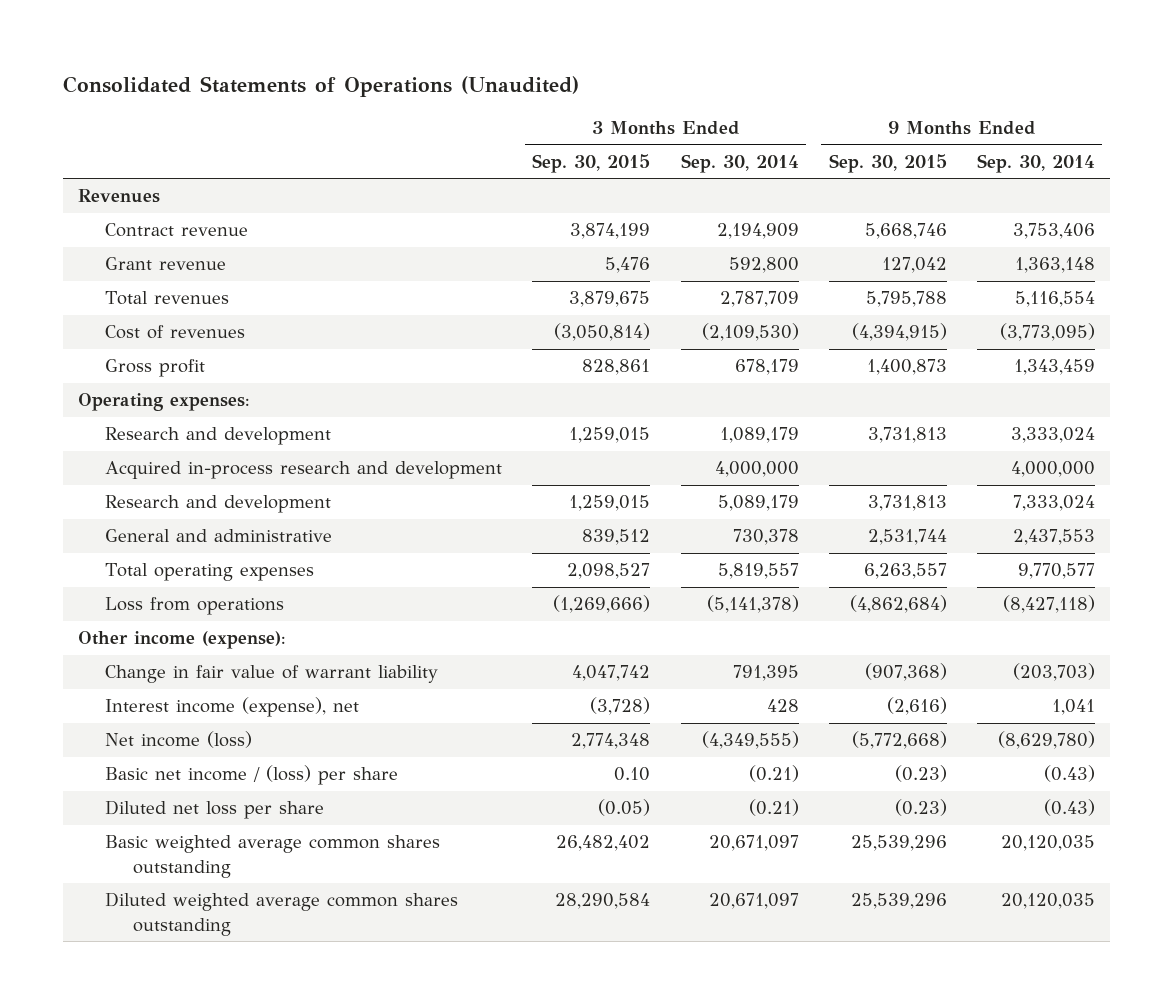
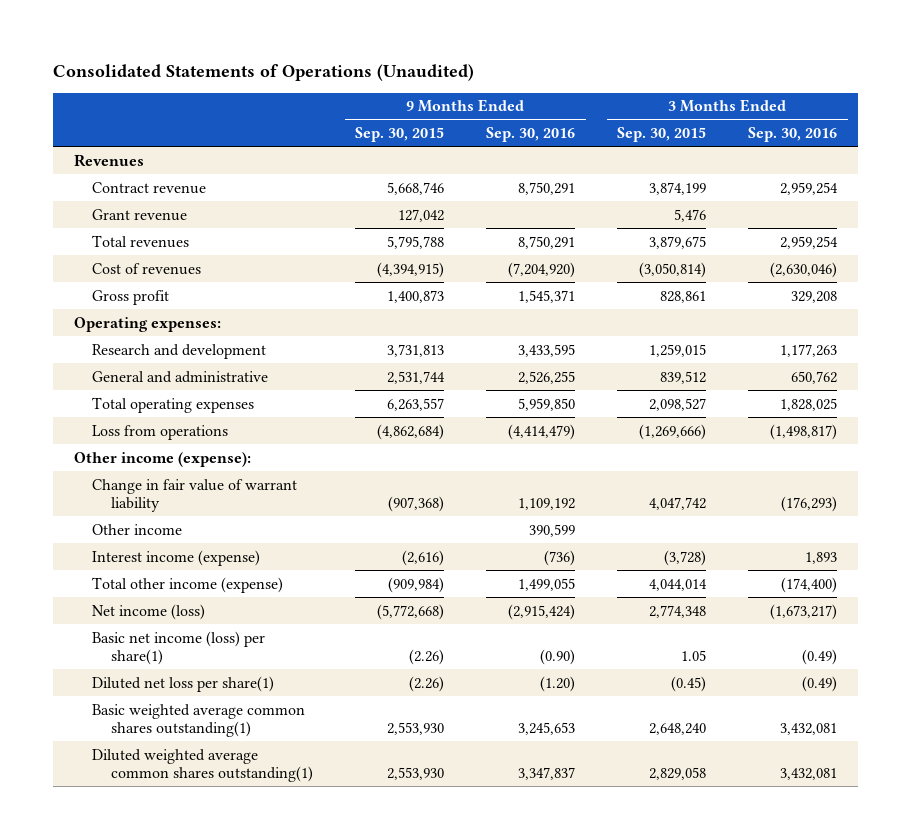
- | 3 Months Ended Sep. 30, 2015 | 3 Months Ended Sep. 30, 2014 | 9 Months Ended Sep. 30, 2015 | 9 Months Ended Sep. 30, 2014
+ | 9 Months Ended Sep. 30, 2015 | 9 Months Ended Sep. 30, 2016 | 3 Months Ended Sep. 30, 2015 | 3 Months Ended Sep. 30, 2016
- Acquired in-process research and development | | 4,000,000 | | 4,000,000
- Research and development | 1,259,015 | 5,089,179 | 3,731,813 | 7,333,024
- Interest income (expense), net | (3,728) | 428 | (2,616) | 1,041
+ Other income | | 390,599 | |
+ Interest income (expense) | (2,616) | (736) | (3,728) | 1,893
+ Total other income (expense) | (909,984) | 1,499,055 | 4,044,014 | (174,400)
- Basic net income / (loss) per share | 0.10 | (0.21) | (0.23) | (0.43)
- Diluted net loss per share | (0.05) | (0.21) | (0.23) | (0.43)
- Basic weighted average common shares outstanding | 26,482,402 | 20,671,097 | 25,539,296 | 20,120,035
- Diluted weighted average common shares outstanding | 28,290,584 | 20,671,097 | 25,539,296 | 20,120,035
+ Basic net income (loss) per share(1) | (2.26) | (0.90) | 1.05 | (0.49)
+ Diluted net loss per share(1) | (2.26) | (1.20) | (0.45) | (0.49)
+ Basic weighted average common shares outstanding(1) | 2,553,930 | 3,245,653 | 2,648,240 | 3,432,081
+ Diluted weighted average common shares outstanding(1) | 2,553,930 | 3,347,837 | 2,829,058 | 3,432,081

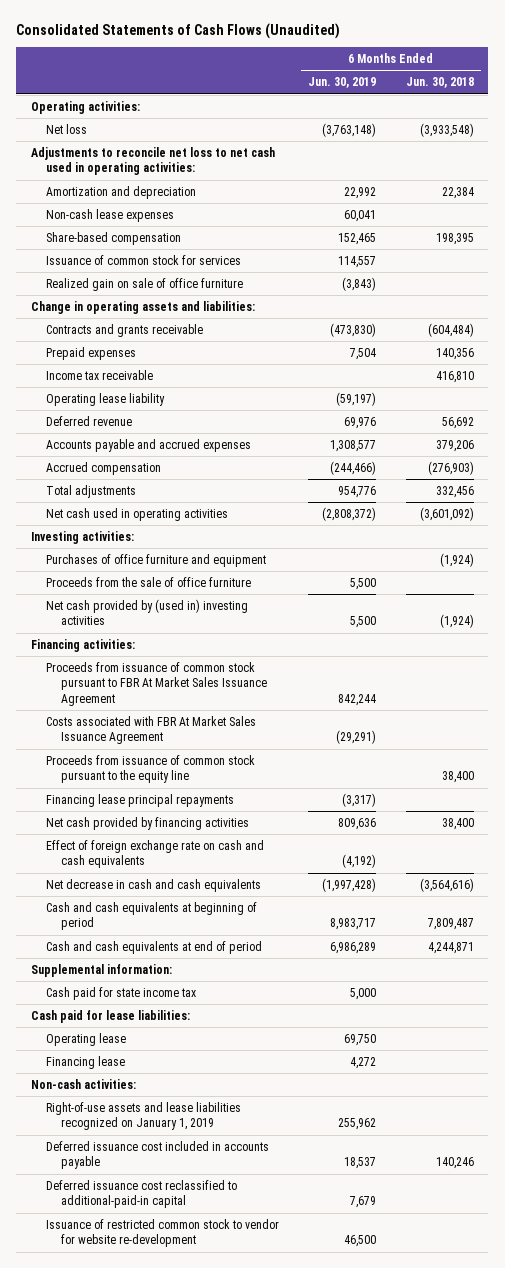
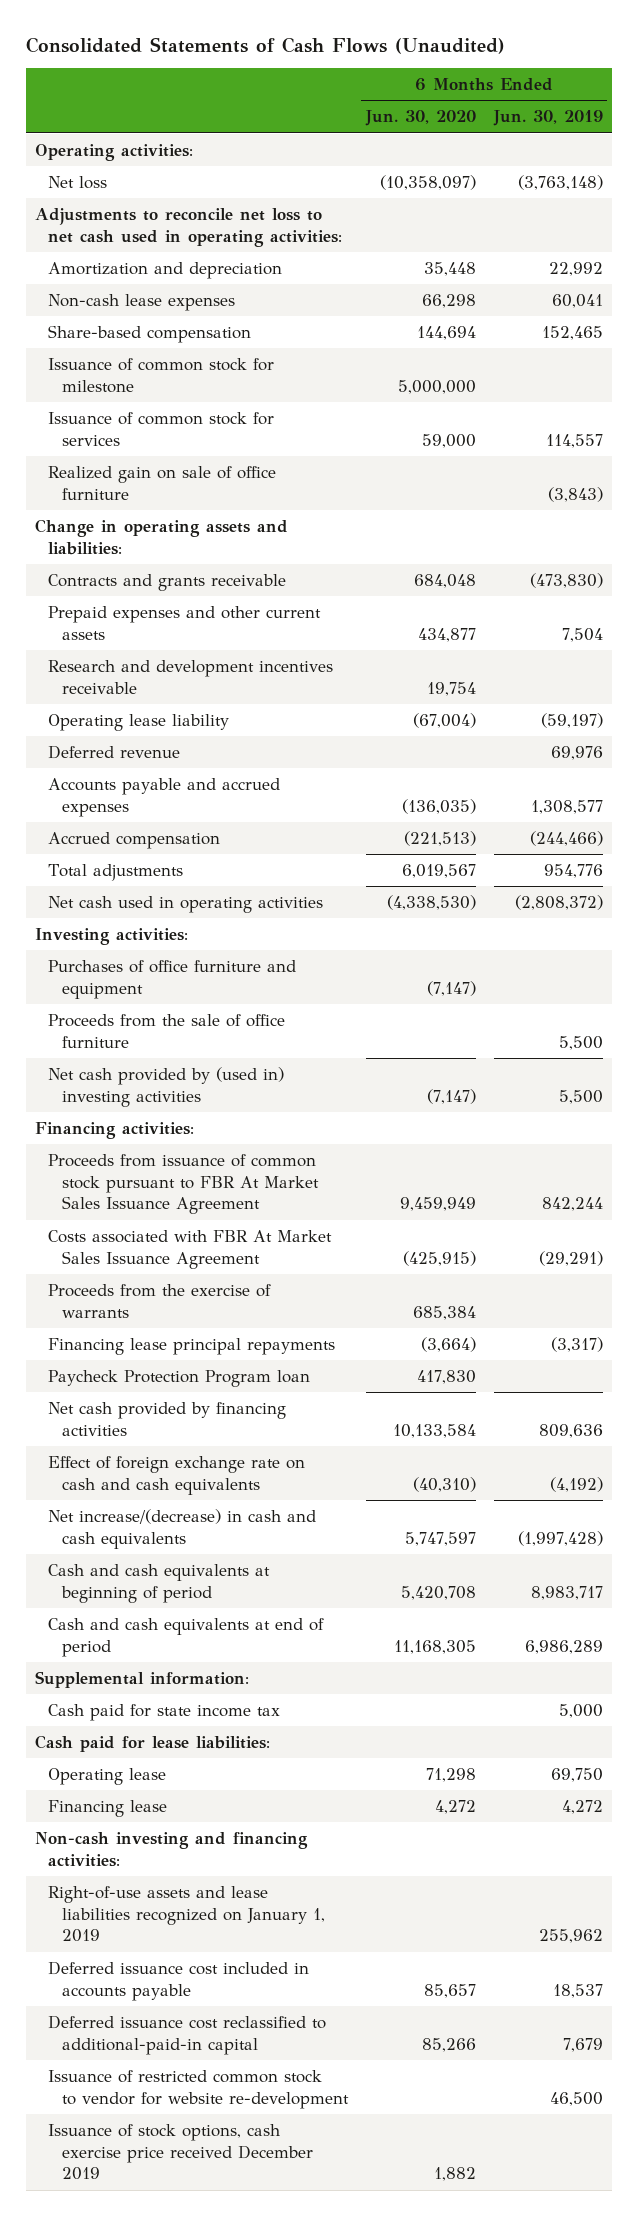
- | 6 Months Ended Jun. 30, 2019 | 6 Months Ended Jun. 30, 2018
+ | 6 Months Ended Jun. 30, 2020 | 6 Months Ended Jun. 30, 2019
+ Issuance of common stock for milestone | 5,000,000 |
- Prepaid expenses | 7,504 | 140,356
- Income tax receivable | | 416,810
+ Prepaid expenses and other current assets | 434,877 | 7,504
+ Research and development incentives receivable | 19,754 |
- Proceeds from issuance of common stock pursuant to the equity line | | 38,400
+ Proceeds from the exercise of warrants | 685,384 |
+ Paycheck Protection Program loan | 417,830 |
- Net decrease in cash and cash equivalents | (1,997,428) | (3,564,616)
+ Net increase/(decrease) in cash and cash equivalents | 5,747,597 | (1,997,428)
- Non-cash activities:
+ Non-cash investing and financing activities:
+ Issuance of stock options, cash exercise price received December 2019 | 1,882 |

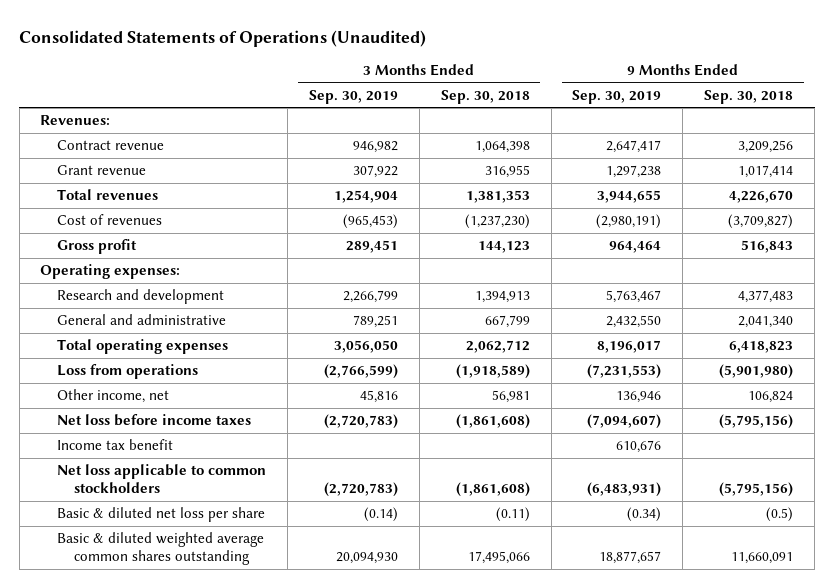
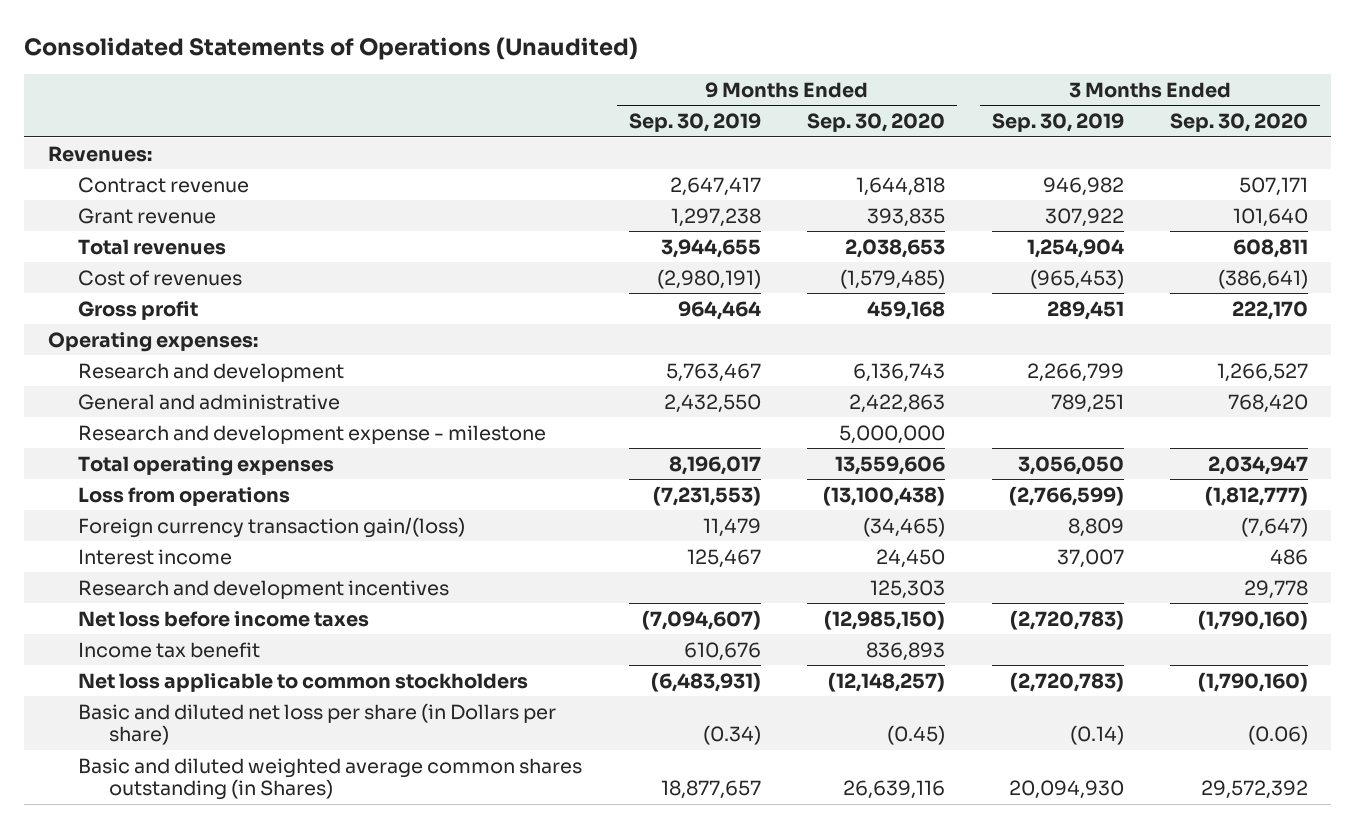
- | 3 Months Ended Sep. 30, 2019 | 3 Months Ended Sep. 30, 2018 | 9 Months Ended Sep. 30, 2019 | 9 Months Ended Sep. 30, 2018
+ | 9 Months Ended Sep. 30, 2019 | 9 Months Ended Sep. 30, 2020 | 3 Months Ended Sep. 30, 2019 | 3 Months Ended Sep. 30, 2020
+ Research and development expense - milestone | | 5,000,000 | |
- Other income, net | 45,816 | 56,981 | 136,946 | 106,824
+ Foreign currency transaction gain/(loss) | 11,479 | (34,465) | 8,809 | (7,647)
+ Interest income | 125,467 | 24,450 | 37,007 | 486
+ Research and development incentives | | 125,303 | | 29,778
- Basic & diluted net loss per share | (0.14) | (0.11) | (0.34) | (0.5)
- Basic & diluted weighted average common shares outstanding | 20,094,930 | 17,495,066 | 18,877,657 | 11,660,091
+ Basic and diluted net loss per share (in Dollars per share) | (0.34) | (0.45) | (0.14) | (0.06)
+ Basic and diluted weighted average common shares outstanding (in Shares) | 18,877,657 | 26,639,116 | 20,094,930 | 29,572,392

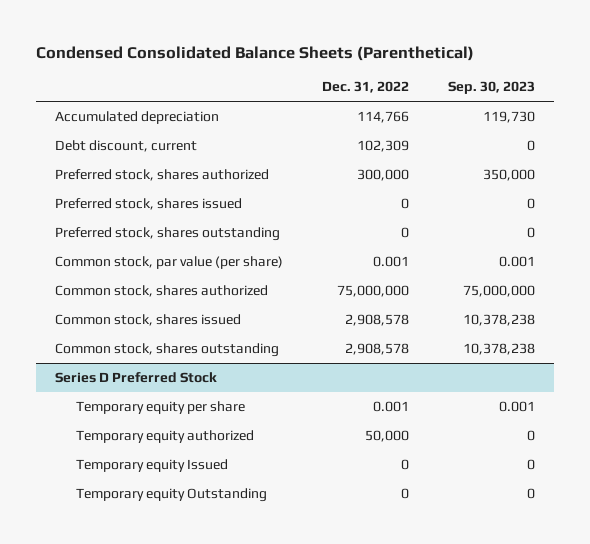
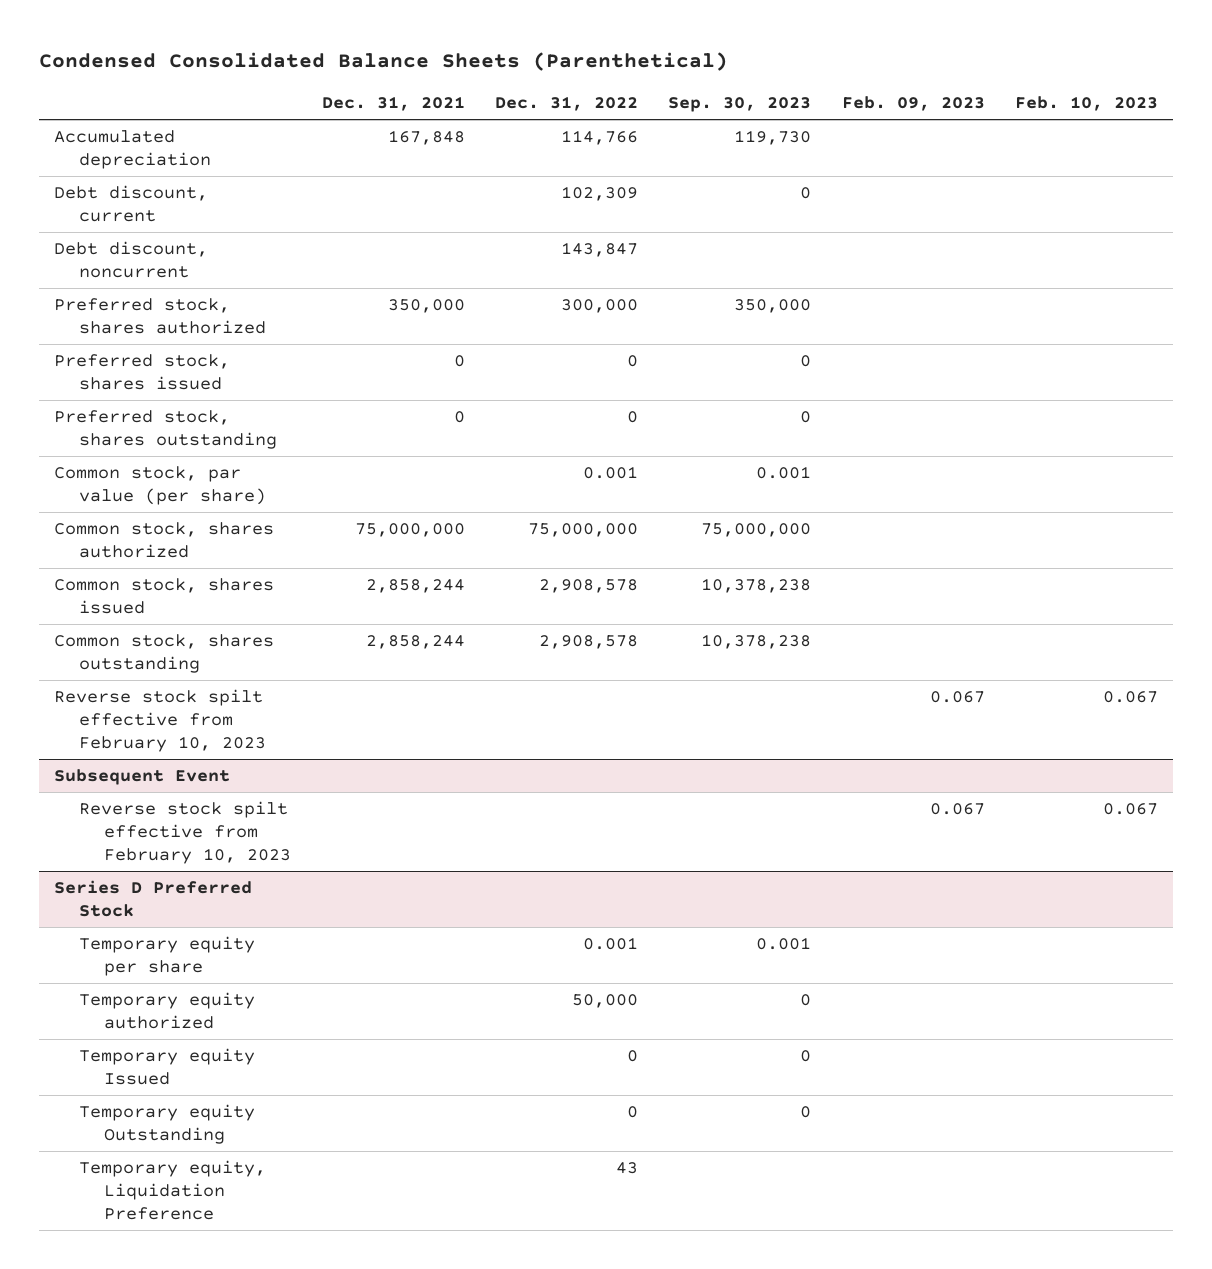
- | Dec. 31, 2022 | Sep. 30, 2023
+ | Dec. 31, 2021 | Dec. 31, 2022 | Sep. 30, 2023 | Feb. 09, 2023 | Feb. 10, 2023
+ Debt discount, noncurrent | | 143,847 | | |
+ Reverse stock spilt effective from February 10, 2023 | | | | 0.067 | 0.067
+ Subsequent Event
+ Reverse stock spilt effective from February 10, 2023 | | | | 0.067 | 0.067
@ Series D Preferred Stock
+ Temporary equity, Liquidation Preference | | 43 | | |

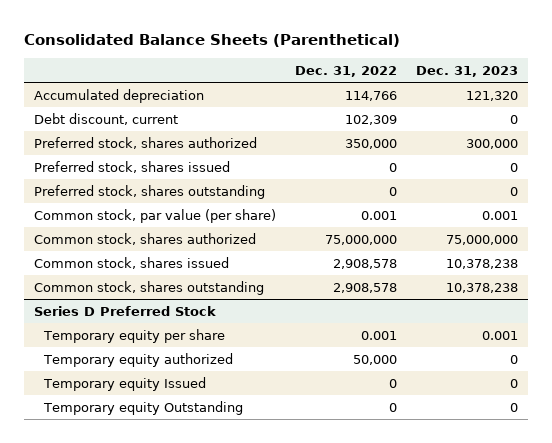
- Condensed Consolidated Balance Sheets (Parenthetical)
+ Consolidated Balance Sheets (Parenthetical)
- | Dec. 31, 2021 | Dec. 31, 2022 | Sep. 30, 2023 | Feb. 09, 2023 | Feb. 10, 2023
+ | Dec. 31, 2022 | Dec. 31, 2023
- Debt discount, noncurrent | | 143,847 | | |
- Preferred stock, shares authorized | 350,000 | 300,000 | 350,000 | |
+ Preferred stock, shares authorized | 350,000 | 300,000
- Reverse stock spilt effective from February 10, 2023 | | | | 0.067 | 0.067
- Subsequent Event
- Reverse stock spilt effective from February 10, 2023 | | | | 0.067 | 0.067
@ Series D Preferred Stock
- Temporary equity, Liquidation Preference | | 43 | | |

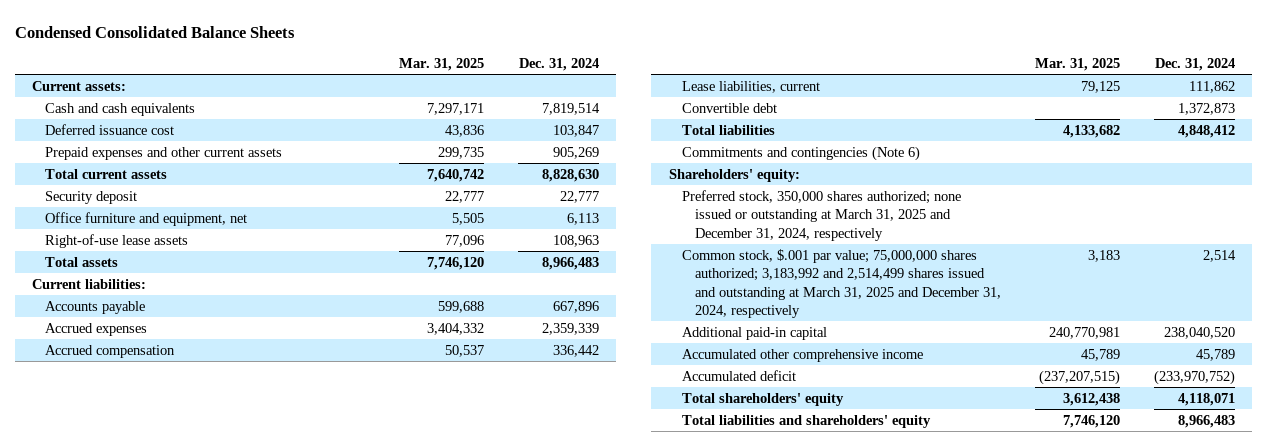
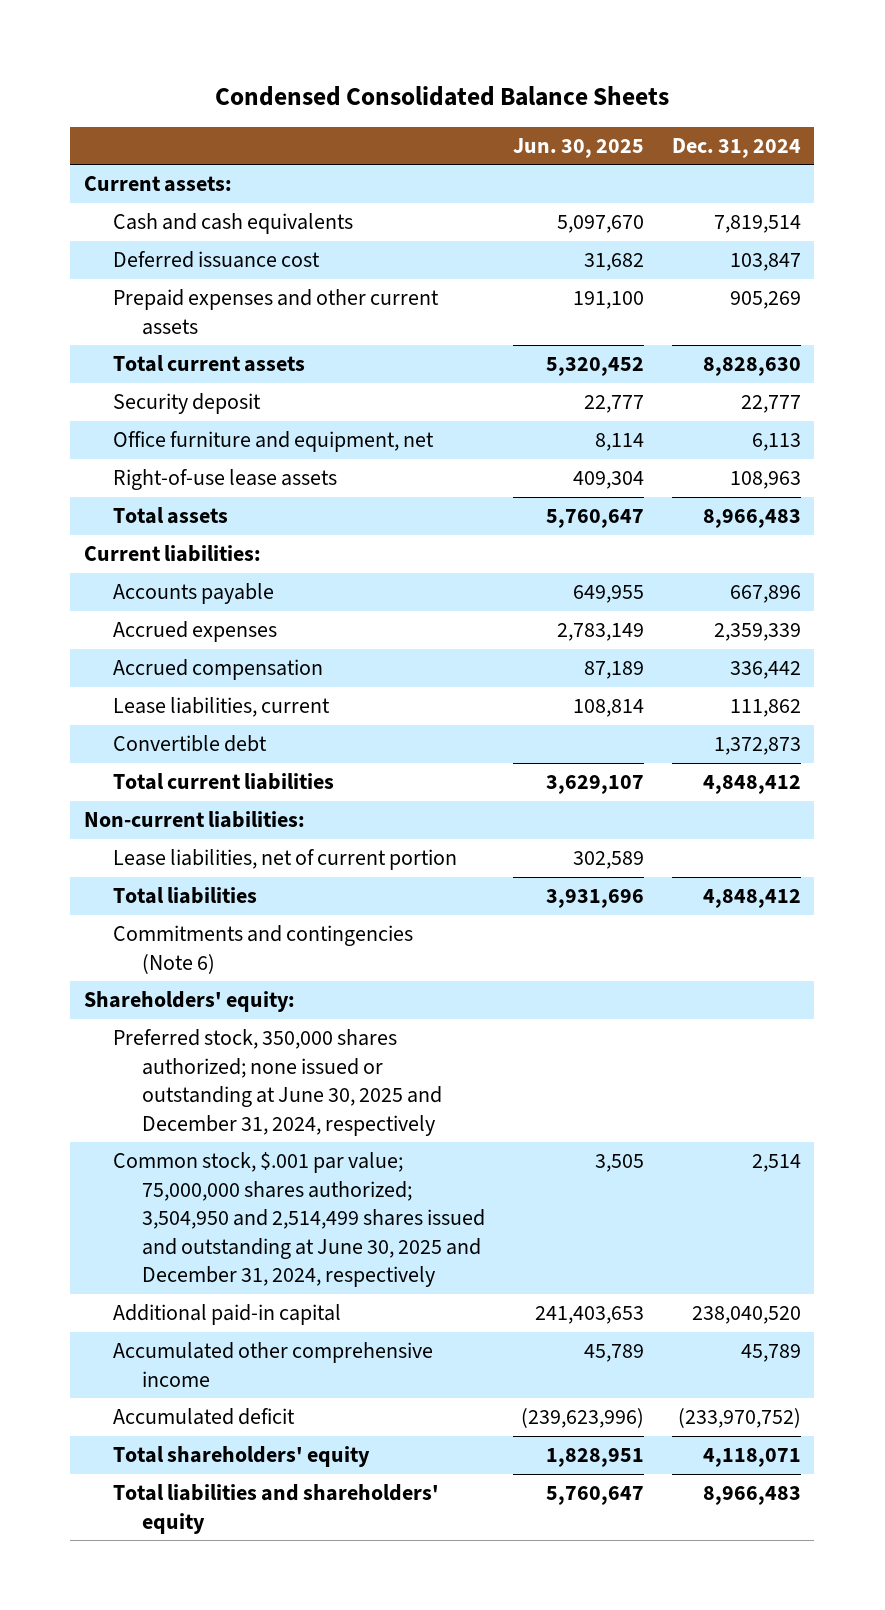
- | Mar. 31, 2025 | Dec. 31, 2024
+ | Jun. 30, 2025 | Dec. 31, 2024
+ Total current liabilities | 3,629,107 | 4,848,412
+ Non-current liabilities:
+ Lease liabilities, net of current portion | 302,589 |
- Preferred stock, 350,000 shares authorized; none issued or outstanding at March 31, 2025 and December 31, 2024, respectively
- Common stock, $.001 par value; 75,000,000 shares authorized; 3,183,992 and 2,514,499 shares issued and outstanding at March 31, 2025 and December 31, 2024, respectively | 3,183 | 2,514
+ Preferred stock, 350,000 shares authorized; none issued or outstanding at June 30, 2025 and December 31, 2024, respectively
+ Common stock, $.001 par value; 75,000,000 shares authorized; 3,504,950 and 2,514,499 shares issued and outstanding at June 30, 2025 and December 31, 2024, respectively | 3,505 | 2,514

